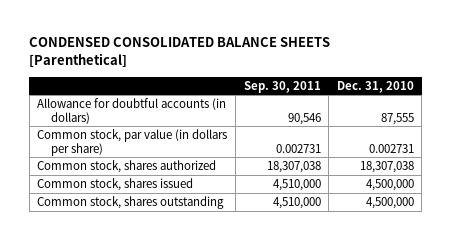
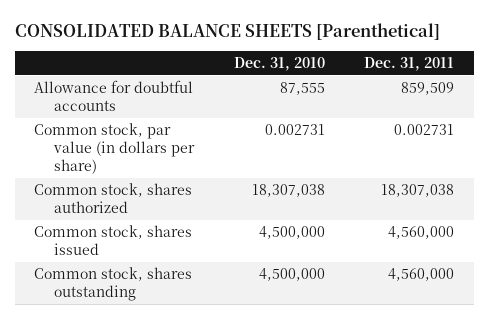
- CONDENSED CONSOLIDATED BALANCE SHEETS [Parenthetical]
+ CONSOLIDATED BALANCE SHEETS [Parenthetical]
- | Sep. 30, 2011 | Dec. 31, 2010
+ | Dec. 31, 2010 | Dec. 31, 2011
- Allowance for doubtful accounts (in dollars) | 90,546 | 87,555
+ Allowance for doubtful accounts | 87,555 | 859,509

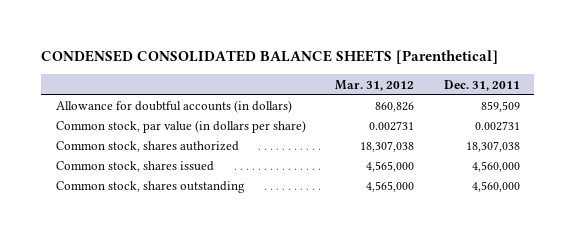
- CONSOLIDATED BALANCE SHEETS [Parenthetical]
+ CONDENSED CONSOLIDATED BALANCE SHEETS [Parenthetical]
- | Dec. 31, 2010 | Dec. 31, 2011
+ | Mar. 31, 2012 | Dec. 31, 2011
- Allowance for doubtful accounts | 87,555 | 859,509
+ Allowance for doubtful accounts (in dollars) | 860,826 | 859,509

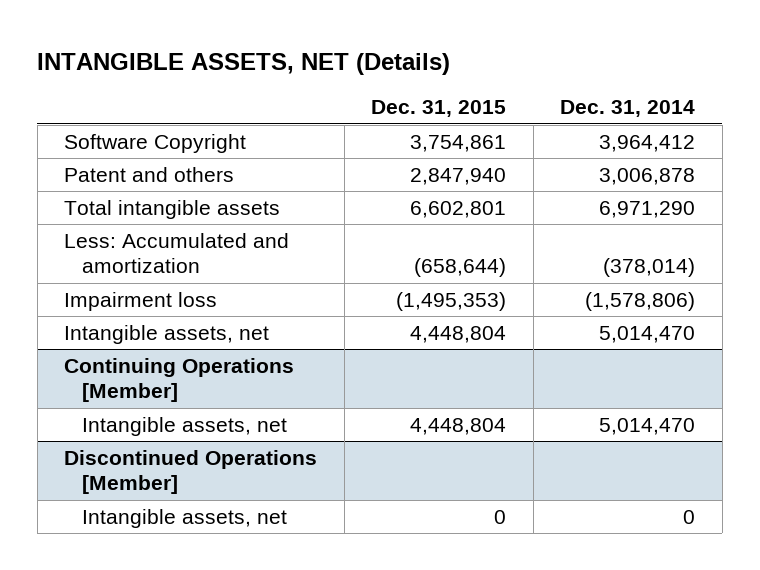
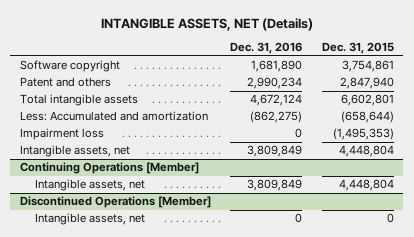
- | Dec. 31, 2015 | Dec. 31, 2014
+ | Dec. 31, 2016 | Dec. 31, 2015
- Software Copyright | 3,754,861 | 3,964,412
+ Software copyright | 1,681,890 | 3,754,861

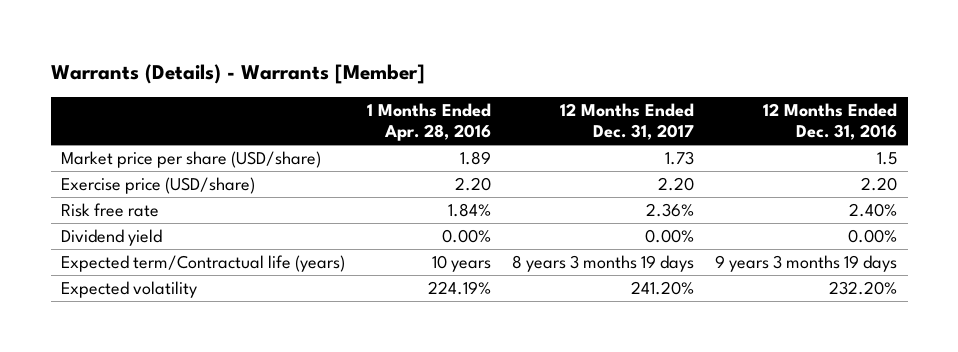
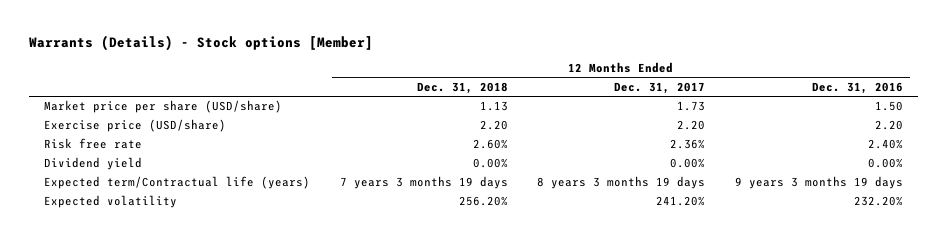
- Warrants (Details) - Warrants [Member]
+ Warrants (Details) - Stock options [Member]
- | 1 Months Ended Apr. 28, 2016 | 12 Months Ended Dec. 31, 2017 | 12 Months Ended Dec. 31, 2016
+ | 12 Months Ended Dec. 31, 2018 | 12 Months Ended Dec. 31, 2017 | 12 Months Ended Dec. 31, 2016
- Market price per share (USD/share) | 1.89 | 1.73 | 1.5
+ Market price per share (USD/share) | 1.13 | 1.73 | 1.50

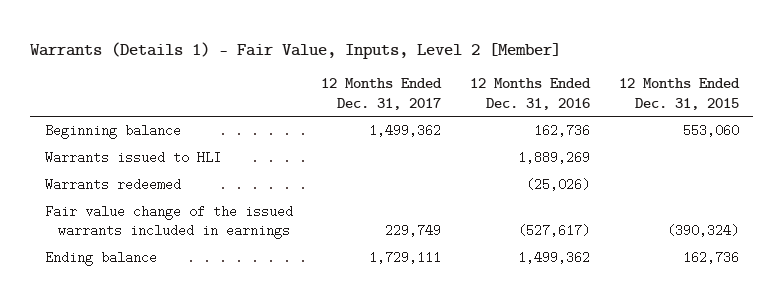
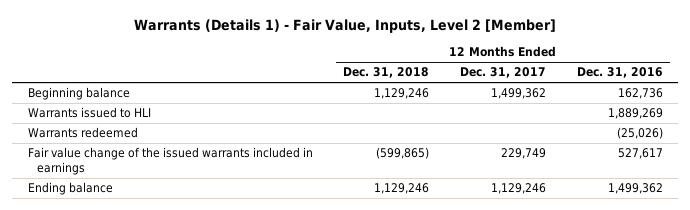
- | 12 Months Ended Dec. 31, 2017 | 12 Months Ended Dec. 31, 2016 | 12 Months Ended Dec. 31, 2015
+ | 12 Months Ended Dec. 31, 2018 | 12 Months Ended Dec. 31, 2017 | 12 Months Ended Dec. 31, 2016
- Fair value change of the issued warrants included in earnings | 229,749 | (527,617) | (390,324)
- Ending balance | 1,729,111 | 1,499,362 | 162,736
+ Fair value change of the issued warrants included in earnings | (599,865) | 229,749 | 527,617
+ Ending balance | 1,129,246 | 1,129,246 | 1,499,362

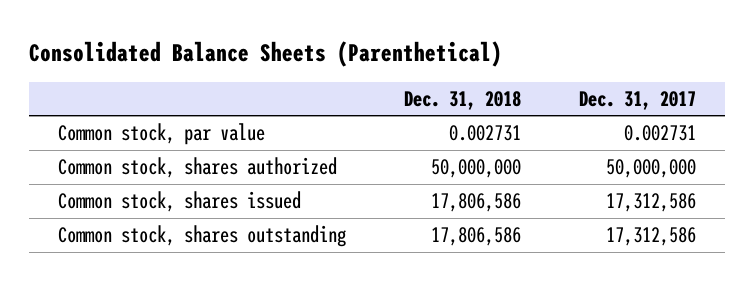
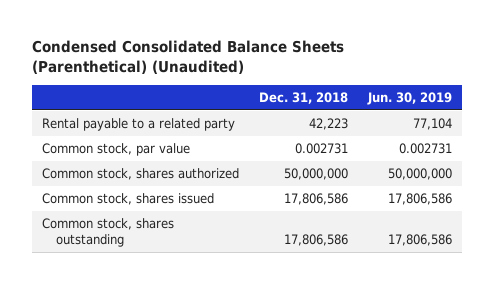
- Consolidated Balance Sheets (Parenthetical)
+ Condensed Consolidated Balance Sheets (Parenthetical) (Unaudited)
- | Dec. 31, 2018 | Dec. 31, 2017
+ | Dec. 31, 2018 | Jun. 30, 2019
+ Rental payable to a related party | 42,223 | 77,104

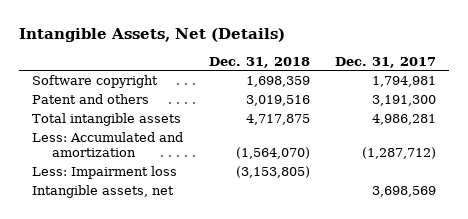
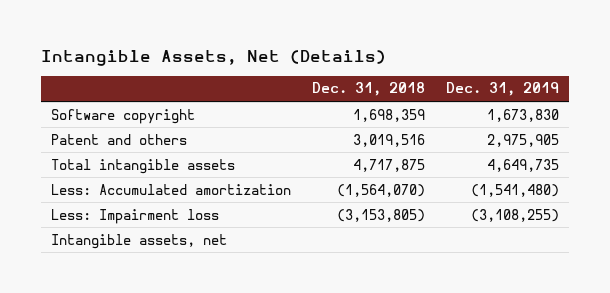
- | Dec. 31, 2018 | Dec. 31, 2017
+ | Dec. 31, 2018 | Dec. 31, 2019
- Less: Accumulated and amortization | (1,564,070) | (1,287,712)
+ Less: Accumulated amortization | (1,564,070) | (1,541,480)

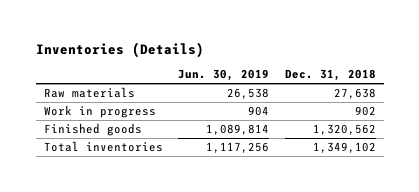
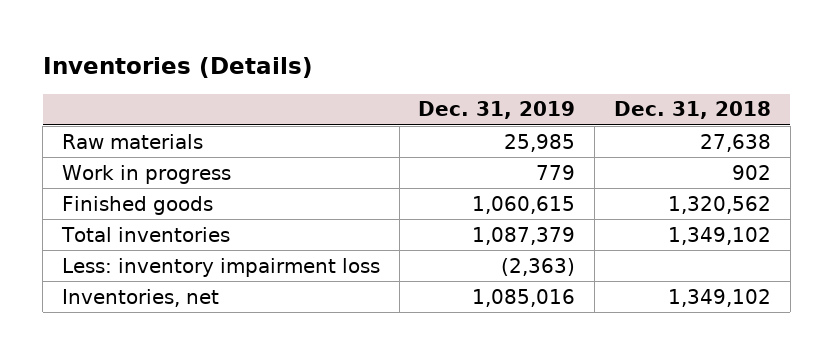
- | Jun. 30, 2019 | Dec. 31, 2018
+ | Dec. 31, 2019 | Dec. 31, 2018
+ Less: inventory impairment loss | (2,363) |
+ Inventories, net | 1,085,016 | 1,349,102

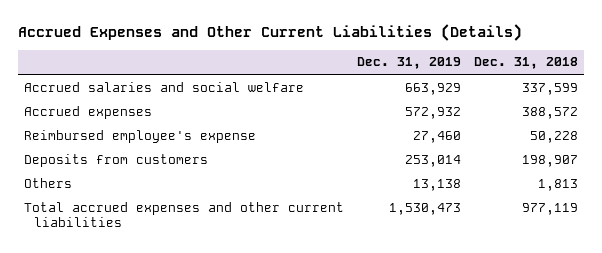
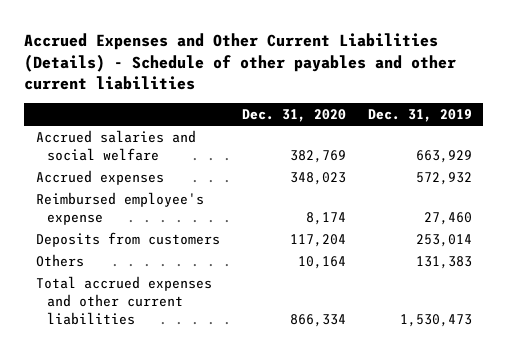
- Accrued Expenses and Other Current Liabilities (Details)
+ Accrued Expenses and Other Current Liabilities (Details) - Schedule of other payables and other current liabilities
- | Dec. 31, 2019 | Dec. 31, 2018
+ | Dec. 31, 2020 | Dec. 31, 2019
- Others | 13,138 | 1,813
+ Others | 10,164 | 131,383

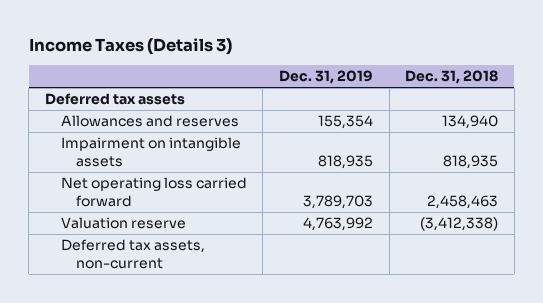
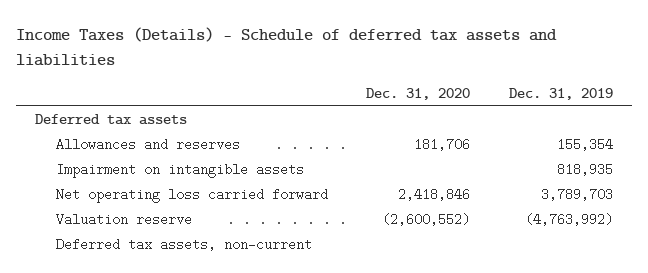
- Income Taxes (Details 3)
+ Income Taxes (Details) - Schedule of deferred tax assets and liabilities
- | Dec. 31, 2019 | Dec. 31, 2018
+ | Dec. 31, 2020 | Dec. 31, 2019
- Valuation reserve | 4,763,992 | (3,412,338)
+ Valuation reserve | (2,600,552) | (4,763,992)

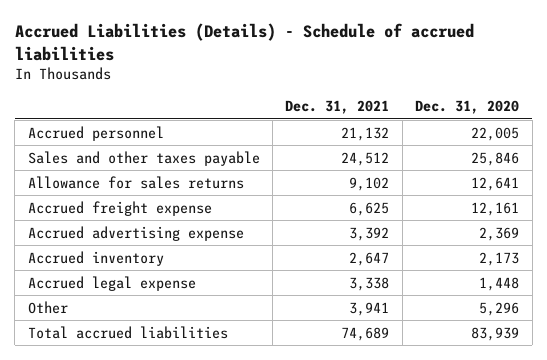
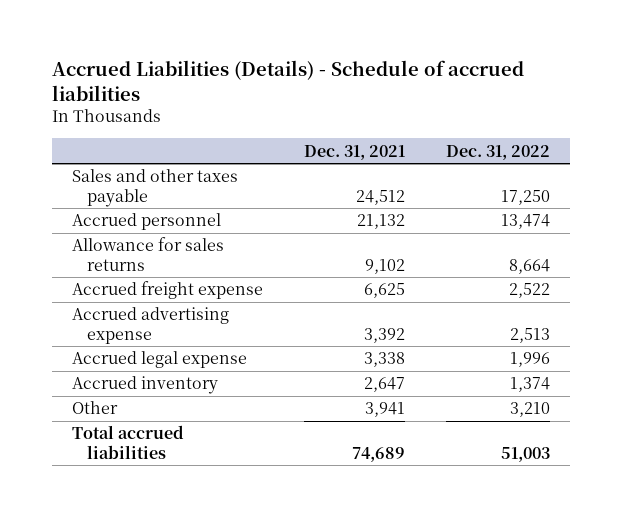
- | Dec. 31, 2021 | Dec. 31, 2020
+ | Dec. 31, 2021 | Dec. 31, 2022
moved down: Accrued personnel | 21,132 | 13,474
moved down: Accrued inventory | 2,647 | 1,374

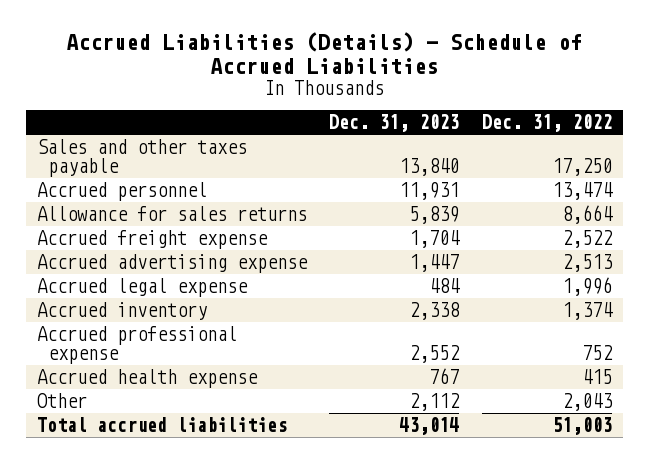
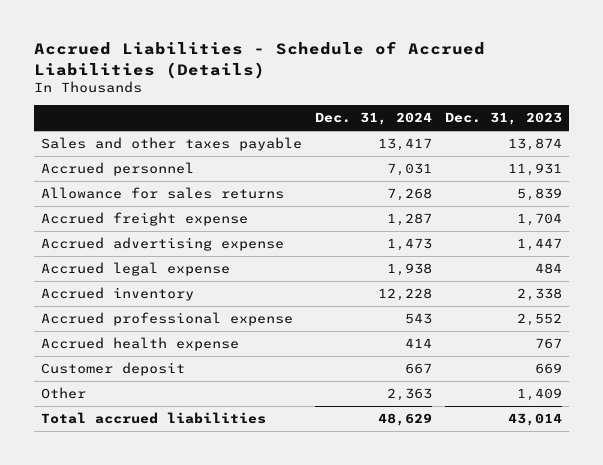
- Accrued Liabilities (Details) - Schedule of Accrued Liabilities
+ Accrued Liabilities - Schedule of Accrued Liabilities (Details)
- | Dec. 31, 2023 | Dec. 31, 2022
+ | Dec. 31, 2024 | Dec. 31, 2023
- Sales and other taxes payable | 13,840 | 17,250
+ Sales and other taxes payable | 13,417 | 13,874
- Other | 2,112 | 2,043
+ Customer deposit | 667 | 669
+ Other | 2,363 | 1,409

